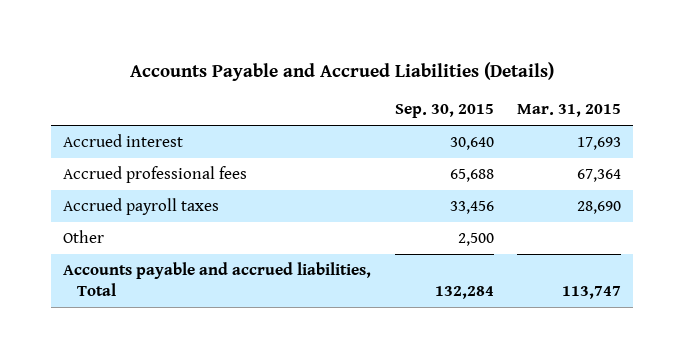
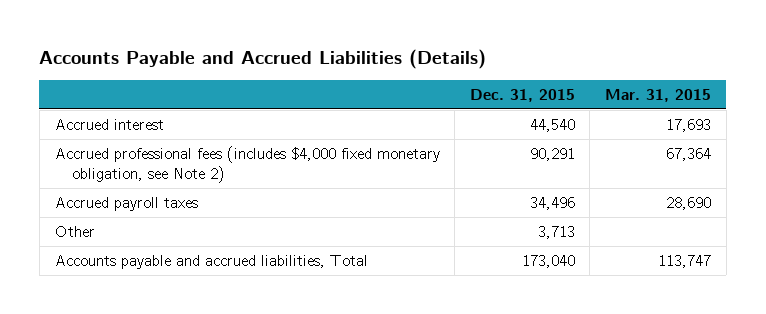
- | Sep. 30, 2015 | Mar. 31, 2015
+ | Dec. 31, 2015 | Mar. 31, 2015
- Accrued professional fees | 65,688 | 67,364
+ Accrued professional fees (includes $4,000 fixed monetary obligation, see Note 2) | 90,291 | 67,364

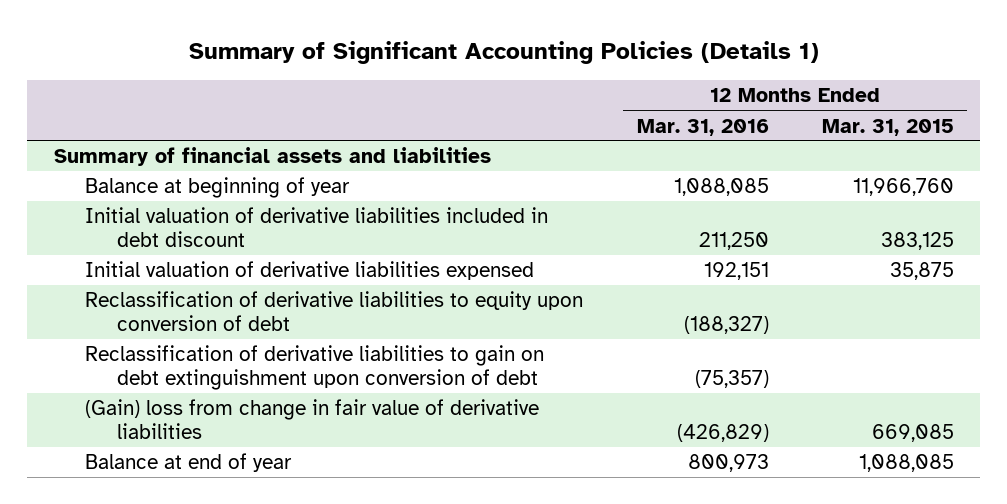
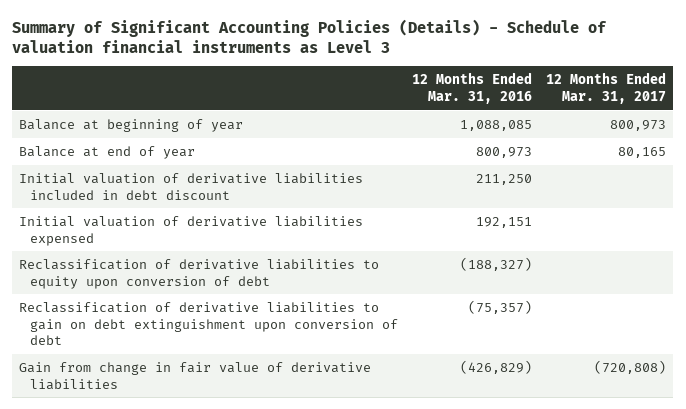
- Summary of Significant Accounting Policies (Details 1)
+ Summary of Significant Accounting Policies (Details) - Schedule of valuation financial instruments as Level 3
- | 12 Months Ended Mar. 31, 2016 | 12 Months Ended Mar. 31, 2015
+ | 12 Months Ended Mar. 31, 2016 | 12 Months Ended Mar. 31, 2017
- Summary of financial assets and liabilities
moved up: Balance at end of year | 800,973 | 80,165
- (Gain) loss from change in fair value of derivative liabilities | (426,829) | 669,085
+ Gain from change in fair value of derivative liabilities | (426,829) | (720,808)

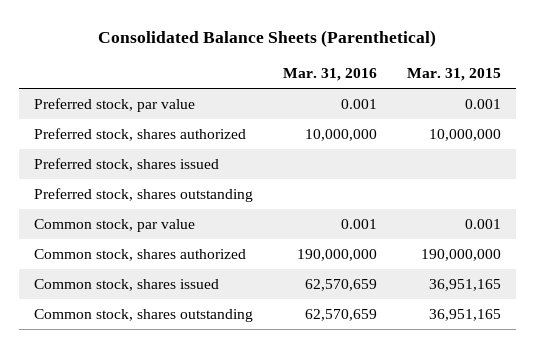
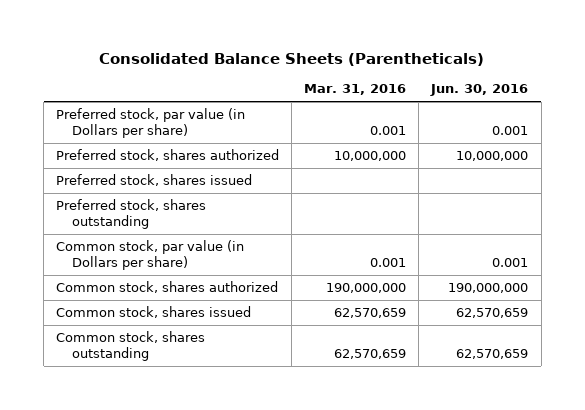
- Consolidated Balance Sheets (Parenthetical)
+ Consolidated Balance Sheets (Parentheticals)
- | Mar. 31, 2016 | Mar. 31, 2015
+ | Mar. 31, 2016 | Jun. 30, 2016
- Preferred stock, par value | 0.001 | 0.001
+ Preferred stock, par value (in Dollars per share) | 0.001 | 0.001
- Common stock, par value | 0.001 | 0.001
+ Common stock, par value (in Dollars per share) | 0.001 | 0.001

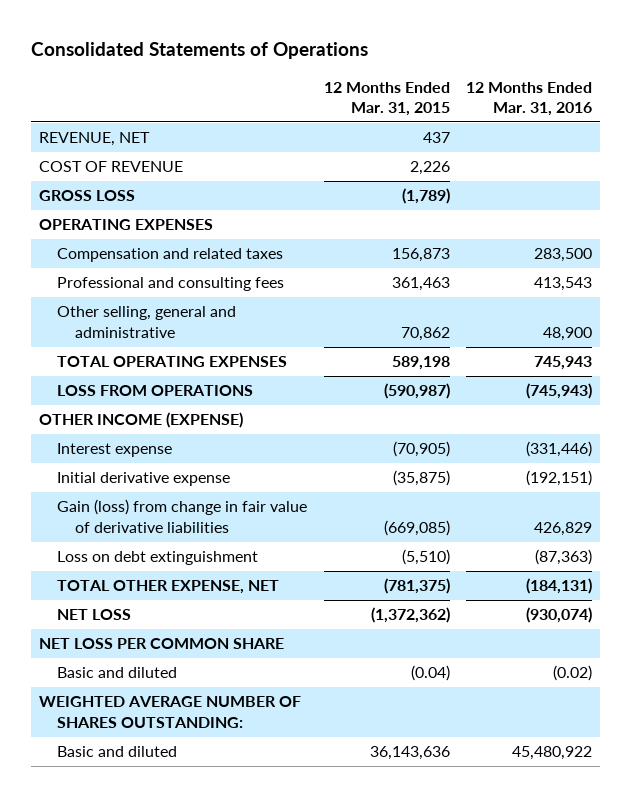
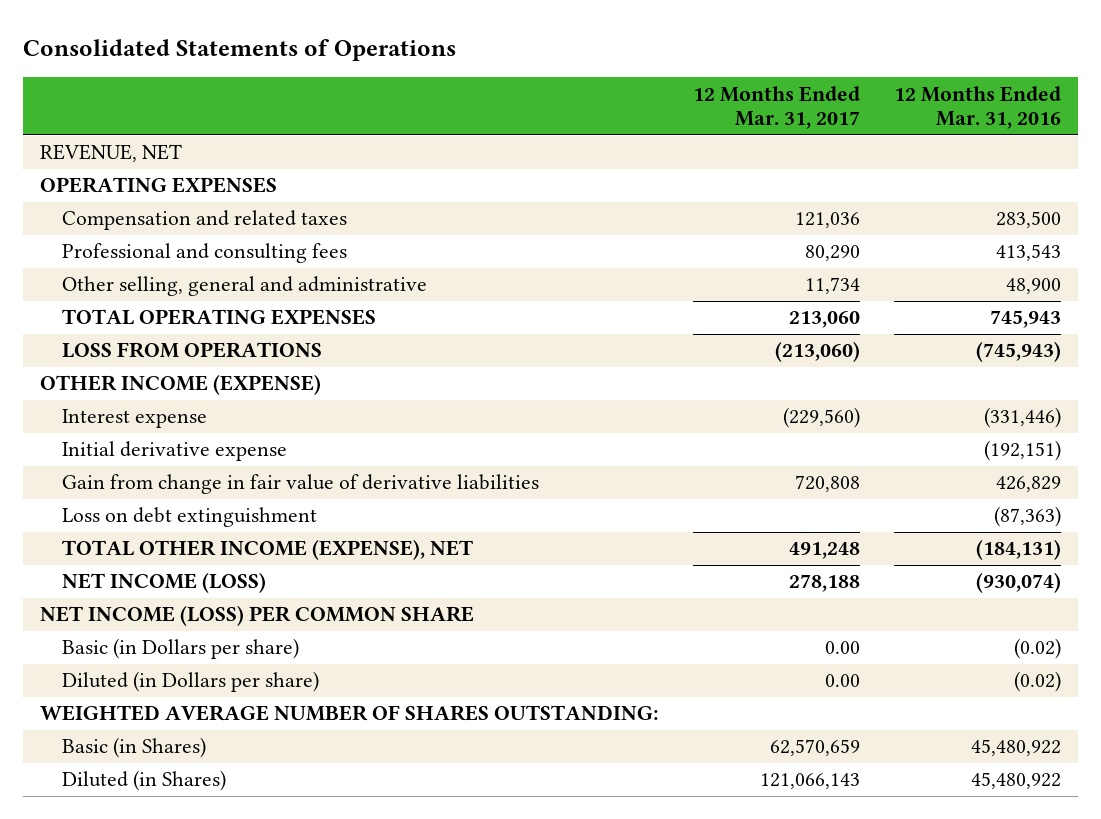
- | 12 Months Ended Mar. 31, 2015 | 12 Months Ended Mar. 31, 2016
+ | 12 Months Ended Mar. 31, 2017 | 12 Months Ended Mar. 31, 2016
- COST OF REVENUE | 2,226 |
- GROSS LOSS | (1,789) |
- Gain (loss) from change in fair value of derivative liabilities | (669,085) | 426,829
+ Gain from change in fair value of derivative liabilities | 720,808 | 426,829
- TOTAL OTHER EXPENSE, NET | (781,375) | (184,131)
- NET LOSS | (1,372,362) | (930,074)
- NET LOSS PER COMMON SHARE
- Basic and diluted | (0.04) | (0.02)
+ TOTAL OTHER INCOME (EXPENSE), NET | 491,248 | (184,131)
+ NET INCOME (LOSS) | 278,188 | (930,074)
+ NET INCOME (LOSS) PER COMMON SHARE
+ Basic (in Dollars per share) | 0.00 | (0.02)
+ Diluted (in Dollars per share) | 0.00 | (0.02)
- Basic and diluted | 36,143,636 | 45,480,922
+ Basic (in Shares) | 62,570,659 | 45,480,922
+ Diluted (in Shares) | 121,066,143 | 45,480,922

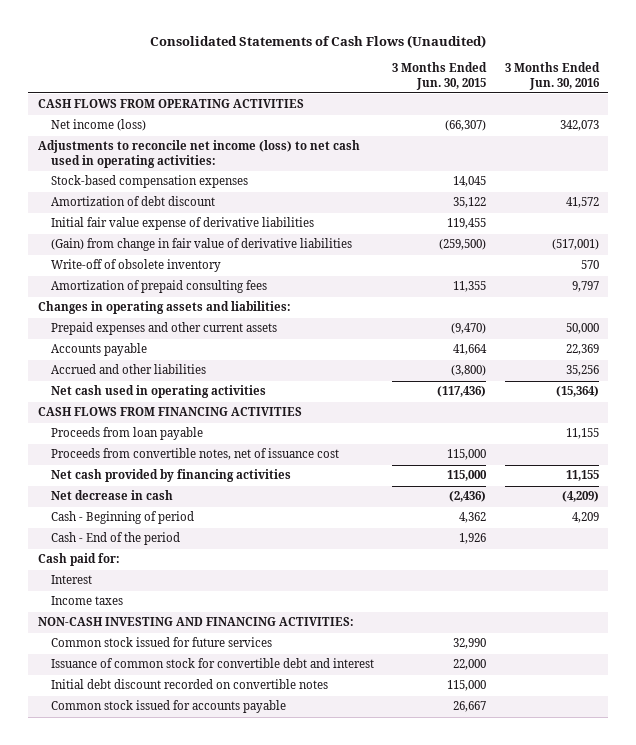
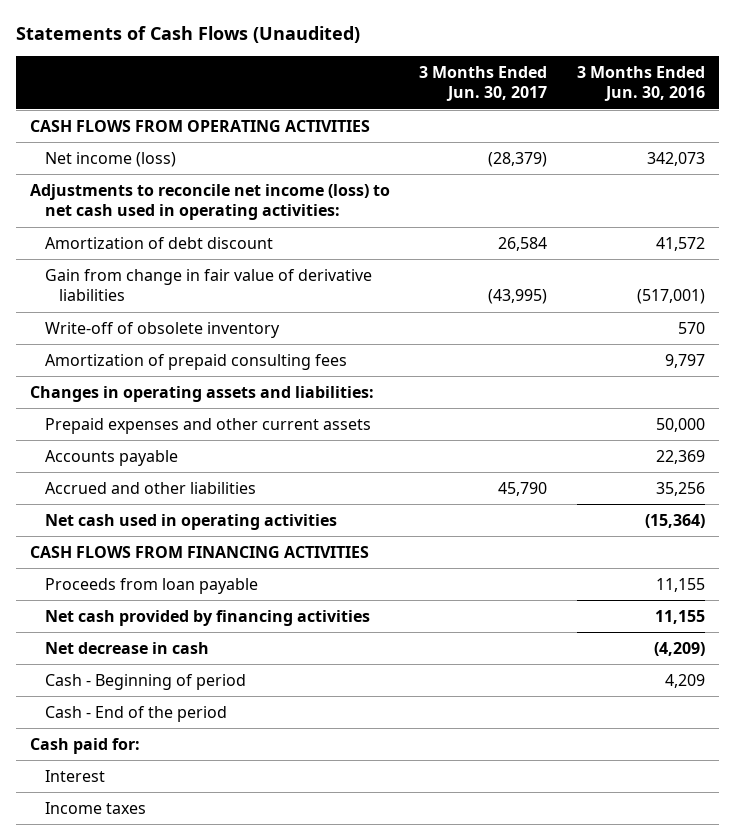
- Consolidated Statements of Cash Flows (Unaudited)
+ Statements of Cash Flows (Unaudited)
- | 3 Months Ended Jun. 30, 2015 | 3 Months Ended Jun. 30, 2016
+ | 3 Months Ended Jun. 30, 2017 | 3 Months Ended Jun. 30, 2016
- Stock-based compensation expenses | 14,045 |
- Initial fair value expense of derivative liabilities | 119,455 |
- (Gain) from change in fair value of derivative liabilities | (259,500) | (517,001)
+ Gain from change in fair value of derivative liabilities | (43,995) | (517,001)
- Proceeds from convertible notes, net of issuance cost | 115,000 |
- NON-CASH INVESTING AND FINANCING ACTIVITIES:
- Common stock issued for future services | 32,990 |
- Issuance of common stock for convertible debt and interest | 22,000 |
- Initial debt discount recorded on convertible notes | 115,000 |
- Common stock issued for accounts payable | 26,667 |

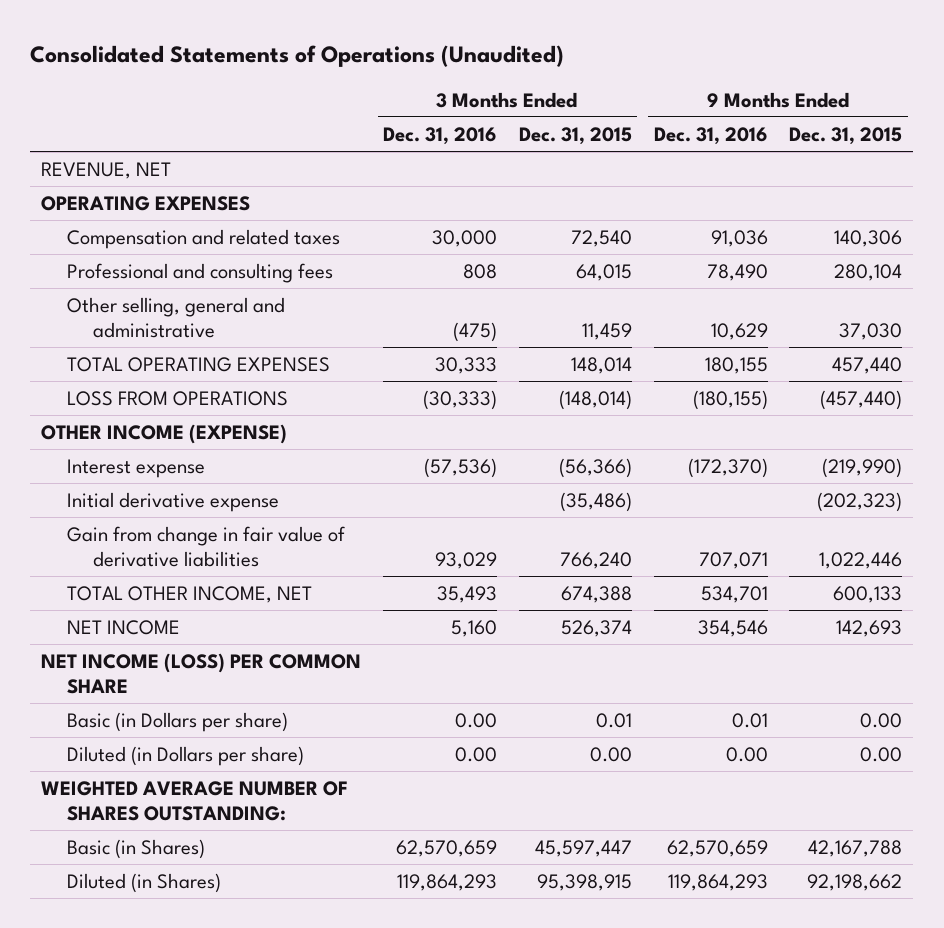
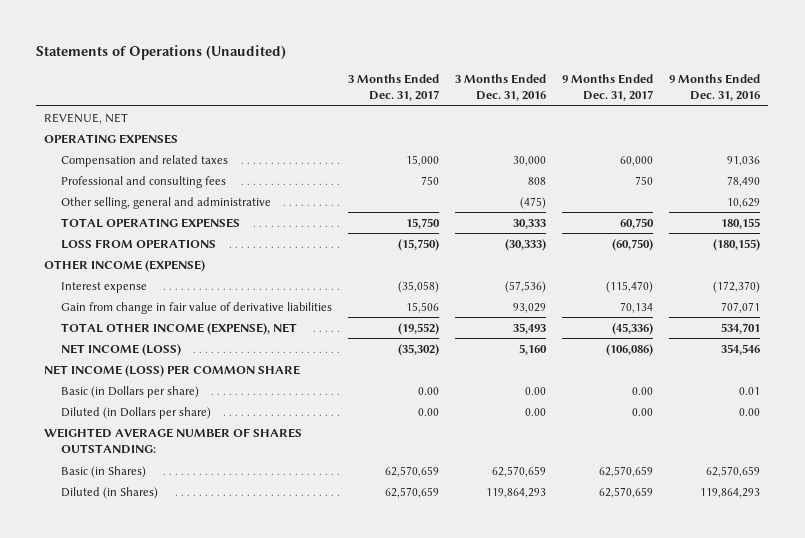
- Consolidated Statements of Operations (Unaudited)
+ Statements of Operations (Unaudited)
- | 3 Months Ended Dec. 31, 2016 | 3 Months Ended Dec. 31, 2015 | 9 Months Ended Dec. 31, 2016 | 9 Months Ended Dec. 31, 2015
+ | 3 Months Ended Dec. 31, 2017 | 3 Months Ended Dec. 31, 2016 | 9 Months Ended Dec. 31, 2017 | 9 Months Ended Dec. 31, 2016
- Initial derivative expense | | (35,486) | | (202,323)
- TOTAL OTHER INCOME, NET | 35,493 | 674,388 | 534,701 | 600,133
- NET INCOME | 5,160 | 526,374 | 354,546 | 142,693
+ TOTAL OTHER INCOME (EXPENSE), NET | (19,552) | 35,493 | (45,336) | 534,701
+ NET INCOME (LOSS) | (35,302) | 5,160 | (106,086) | 354,546

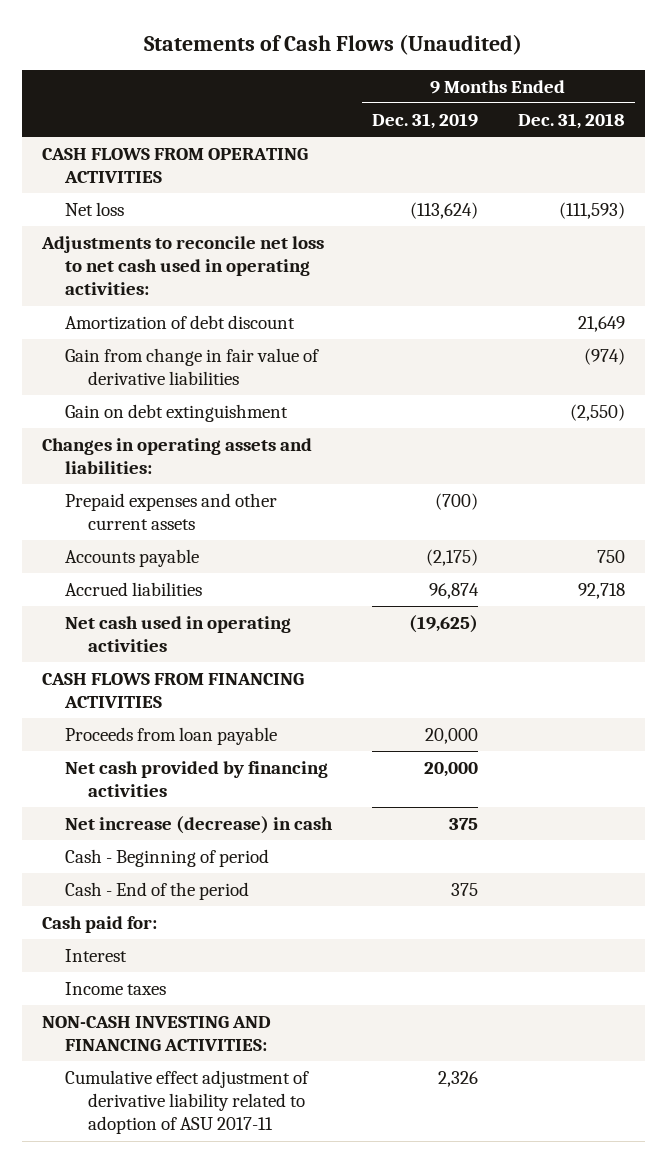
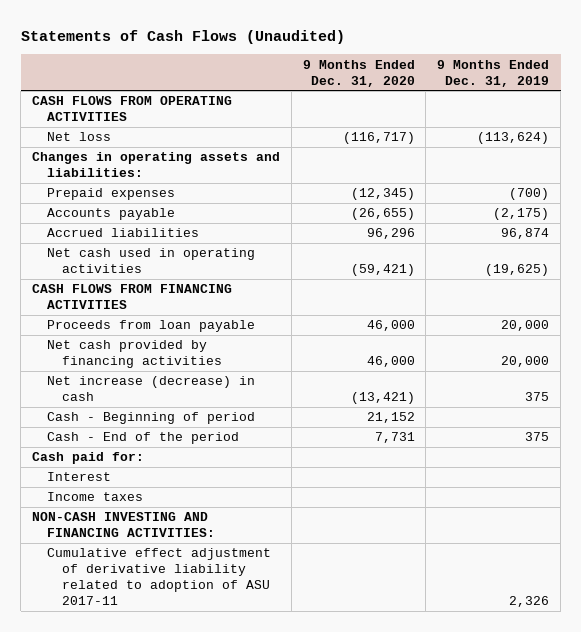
- | 9 Months Ended Dec. 31, 2019 | 9 Months Ended Dec. 31, 2018
+ | 9 Months Ended Dec. 31, 2020 | 9 Months Ended Dec. 31, 2019
- Adjustments to reconcile net loss to net cash used in operating activities:
- Amortization of debt discount | | 21,649
- Gain from change in fair value of derivative liabilities | | (974)
- Gain on debt extinguishment | | (2,550)
- Prepaid expenses and other current assets | (700) |
+ Prepaid expenses | (12,345) | (700)

